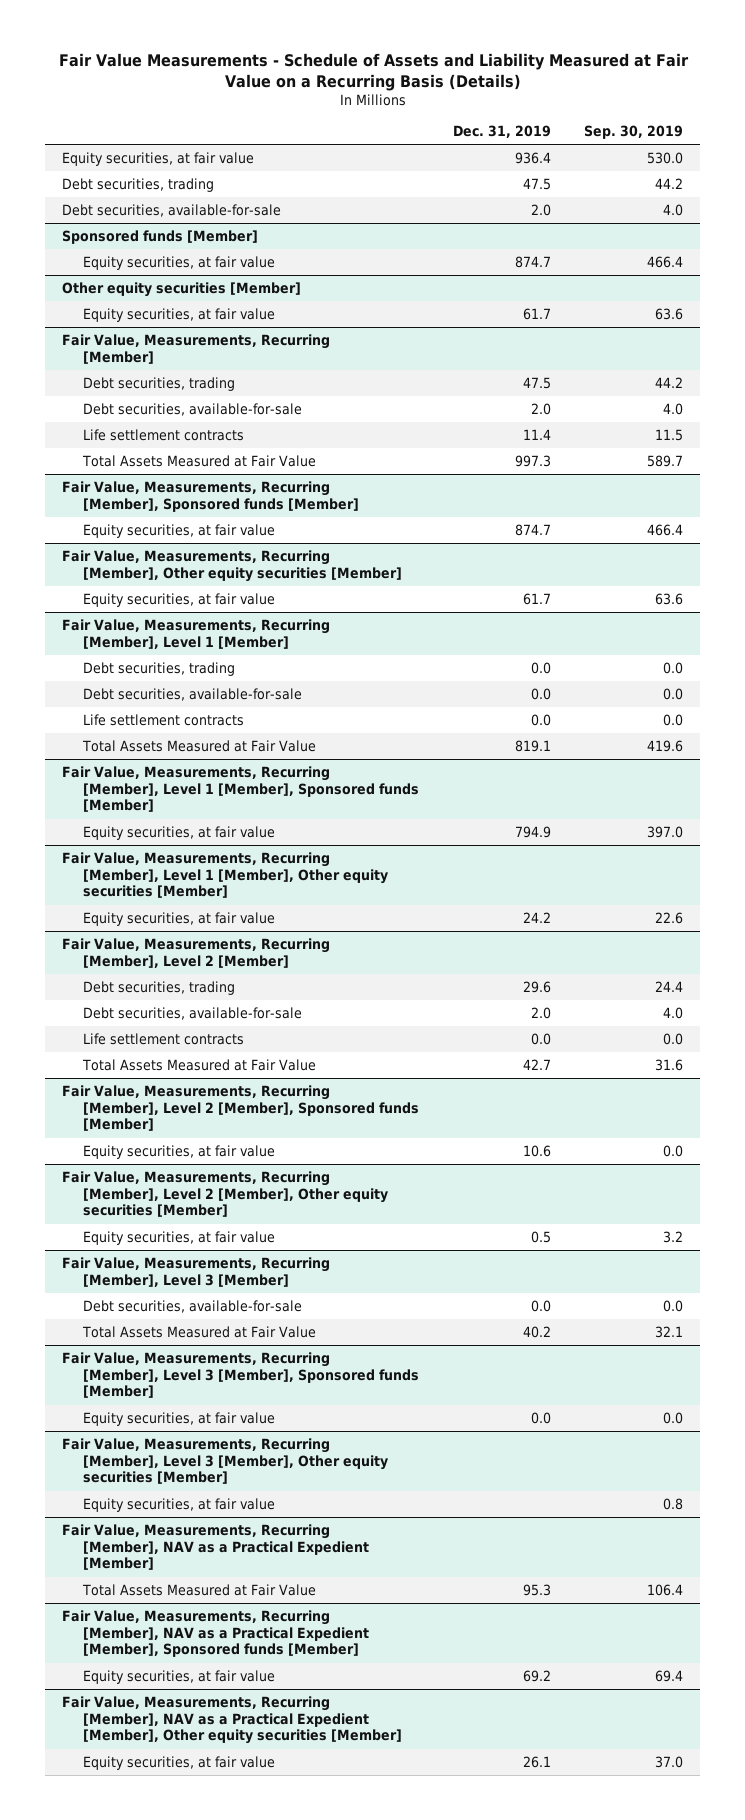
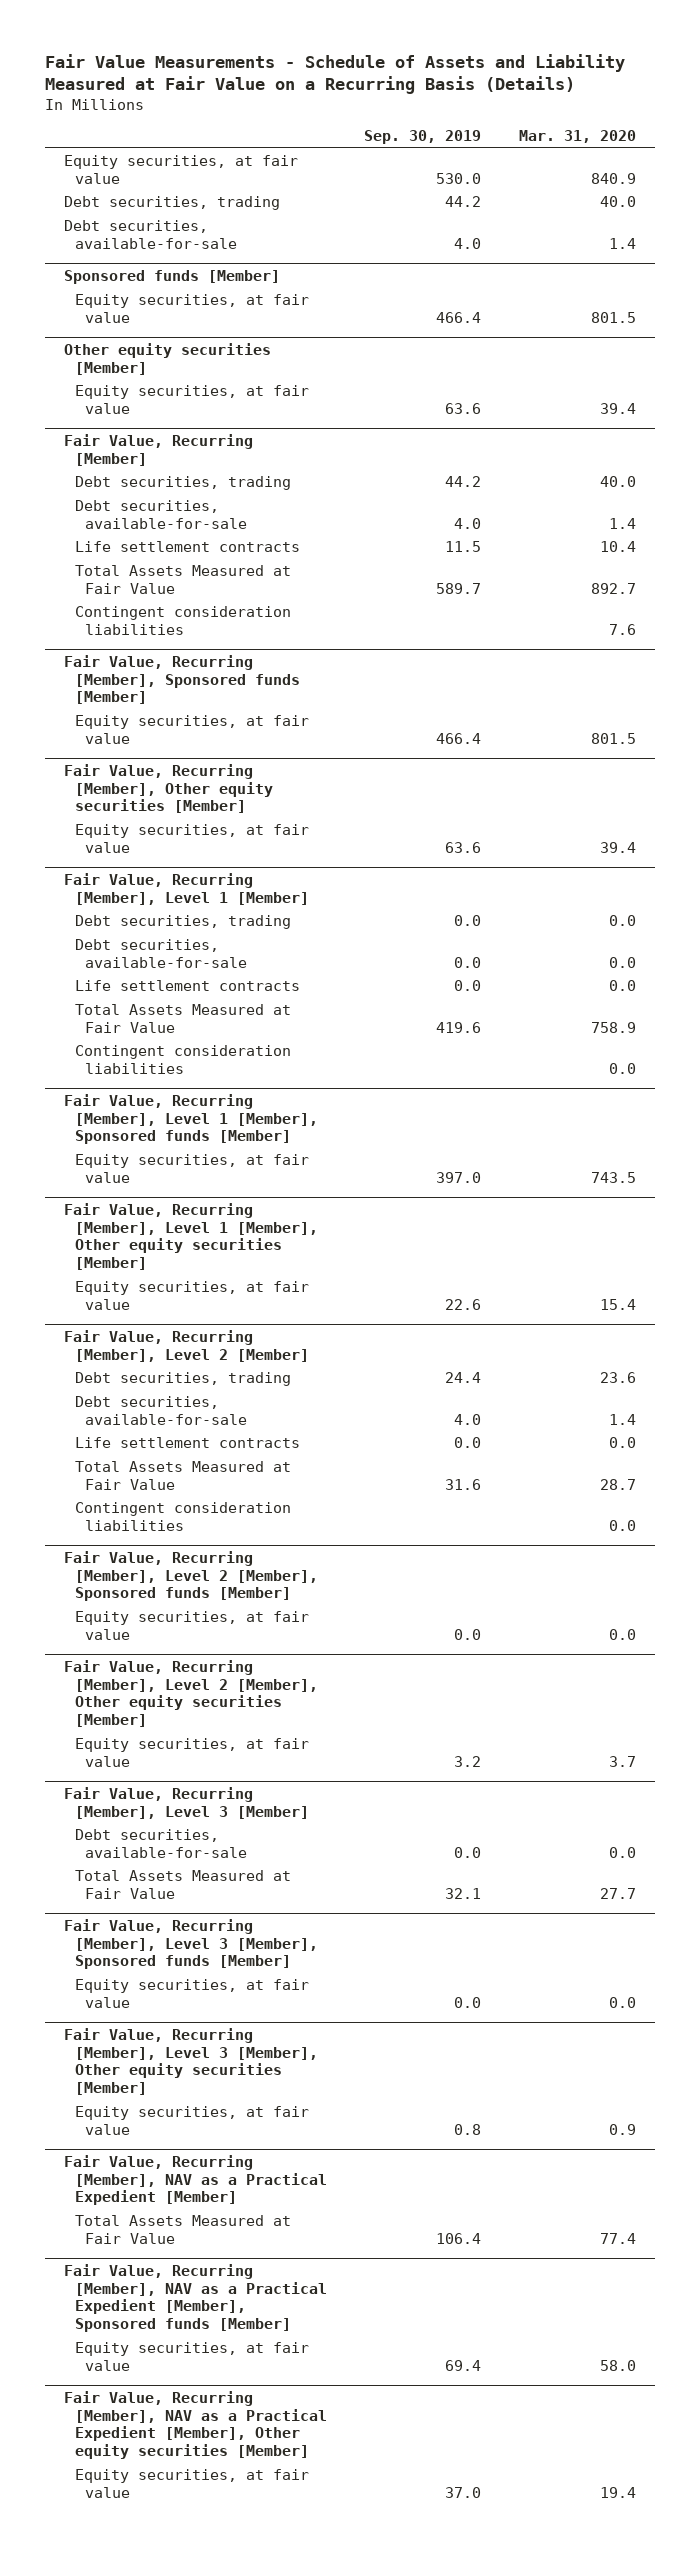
- | Dec. 31, 2019 | Sep. 30, 2019
+ | Sep. 30, 2019 | Mar. 31, 2020
- Fair Value, Measurements, Recurring [Member]
+ Fair Value, Recurring [Member]
- Fair Value, Measurements, Recurring [Member], Sponsored funds [Member]
+ Contingent consideration liabilities | | 7.6
+ Fair Value, Recurring [Member], Sponsored funds [Member]
- Fair Value, Measurements, Recurring [Member], Other equity securities [Member]
+ Fair Value, Recurring [Member], Other equity securities [Member]
- Fair Value, Measurements, Recurring [Member], Level 1 [Member]
+ Fair Value, Recurring [Member], Level 1 [Member]
- Fair Value, Measurements, Recurring [Member], Level 1 [Member], Sponsored funds [Member]
+ Contingent consideration liabilities | | 0.0
+ Fair Value, Recurring [Member], Level 1 [Member], Sponsored funds [Member]
- Fair Value, Measurements, Recurring [Member], Level 1 [Member], Other equity securities [Member]
+ Fair Value, Recurring [Member], Level 1 [Member], Other equity securities [Member]
- Fair Value, Measurements, Recurring [Member], Level 2 [Member]
+ Fair Value, Recurring [Member], Level 2 [Member]
- Fair Value, Measurements, Recurring [Member], Level 2 [Member], Sponsored funds [Member]
+ Contingent consideration liabilities | | 0.0
+ Fair Value, Recurring [Member], Level 2 [Member], Sponsored funds [Member]
- Fair Value, Measurements, Recurring [Member], Level 2 [Member], Other equity securities [Member]
+ Fair Value, Recurring [Member], Level 2 [Member], Other equity securities [Member]
- Fair Value, Measurements, Recurring [Member], Level 3 [Member]
+ Fair Value, Recurring [Member], Level 3 [Member]
- Fair Value, Measurements, Recurring [Member], Level 3 [Member], Sponsored funds [Member]
+ Fair Value, Recurring [Member], Level 3 [Member], Sponsored funds [Member]
- Fair Value, Measurements, Recurring [Member], Level 3 [Member], Other equity securities [Member]
+ Fair Value, Recurring [Member], Level 3 [Member], Other equity securities [Member]
- Fair Value, Measurements, Recurring [Member], NAV as a Practical Expedient [Member]
+ Fair Value, Recurring [Member], NAV as a Practical Expedient [Member]
- Fair Value, Measurements, Recurring [Member], NAV as a Practical Expedient [Member], Sponsored funds [Member]
+ Fair Value, Recurring [Member], NAV as a Practical Expedient [Member], Sponsored funds [Member]
- Fair Value, Measurements, Recurring [Member], NAV as a Practical Expedient [Member], Other equity securities [Member]
+ Fair Value, Recurring [Member], NAV as a Practical Expedient [Member], Other equity securities [Member]

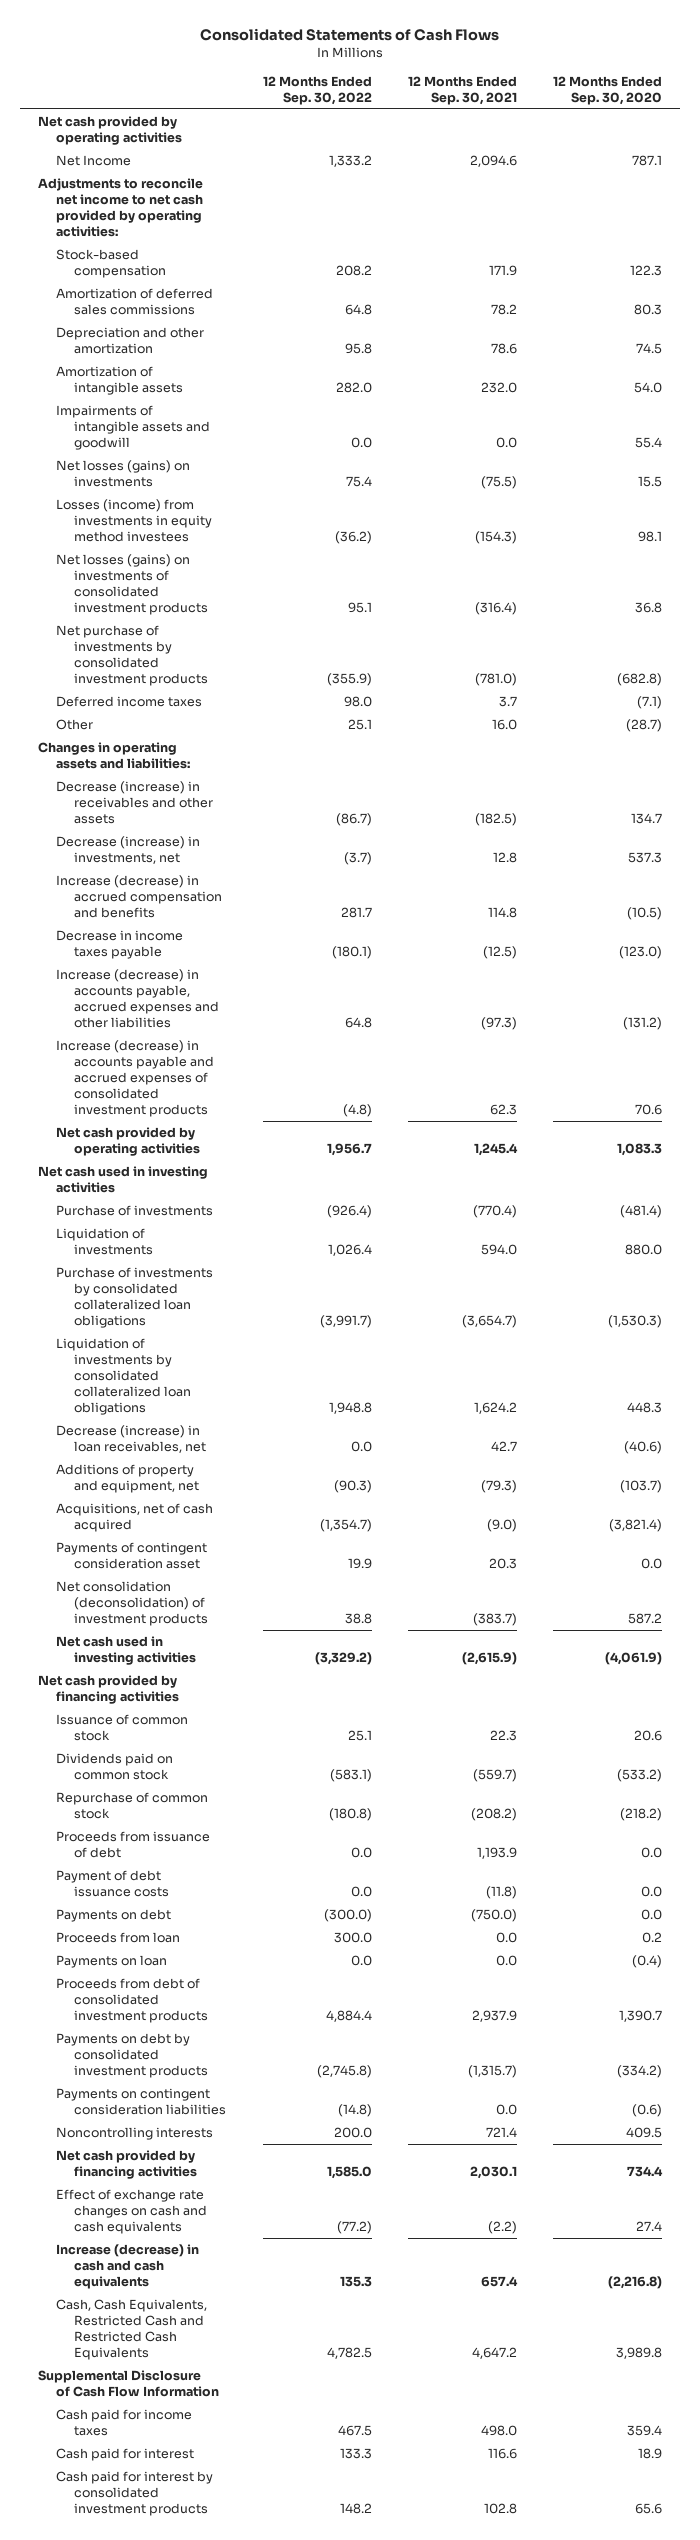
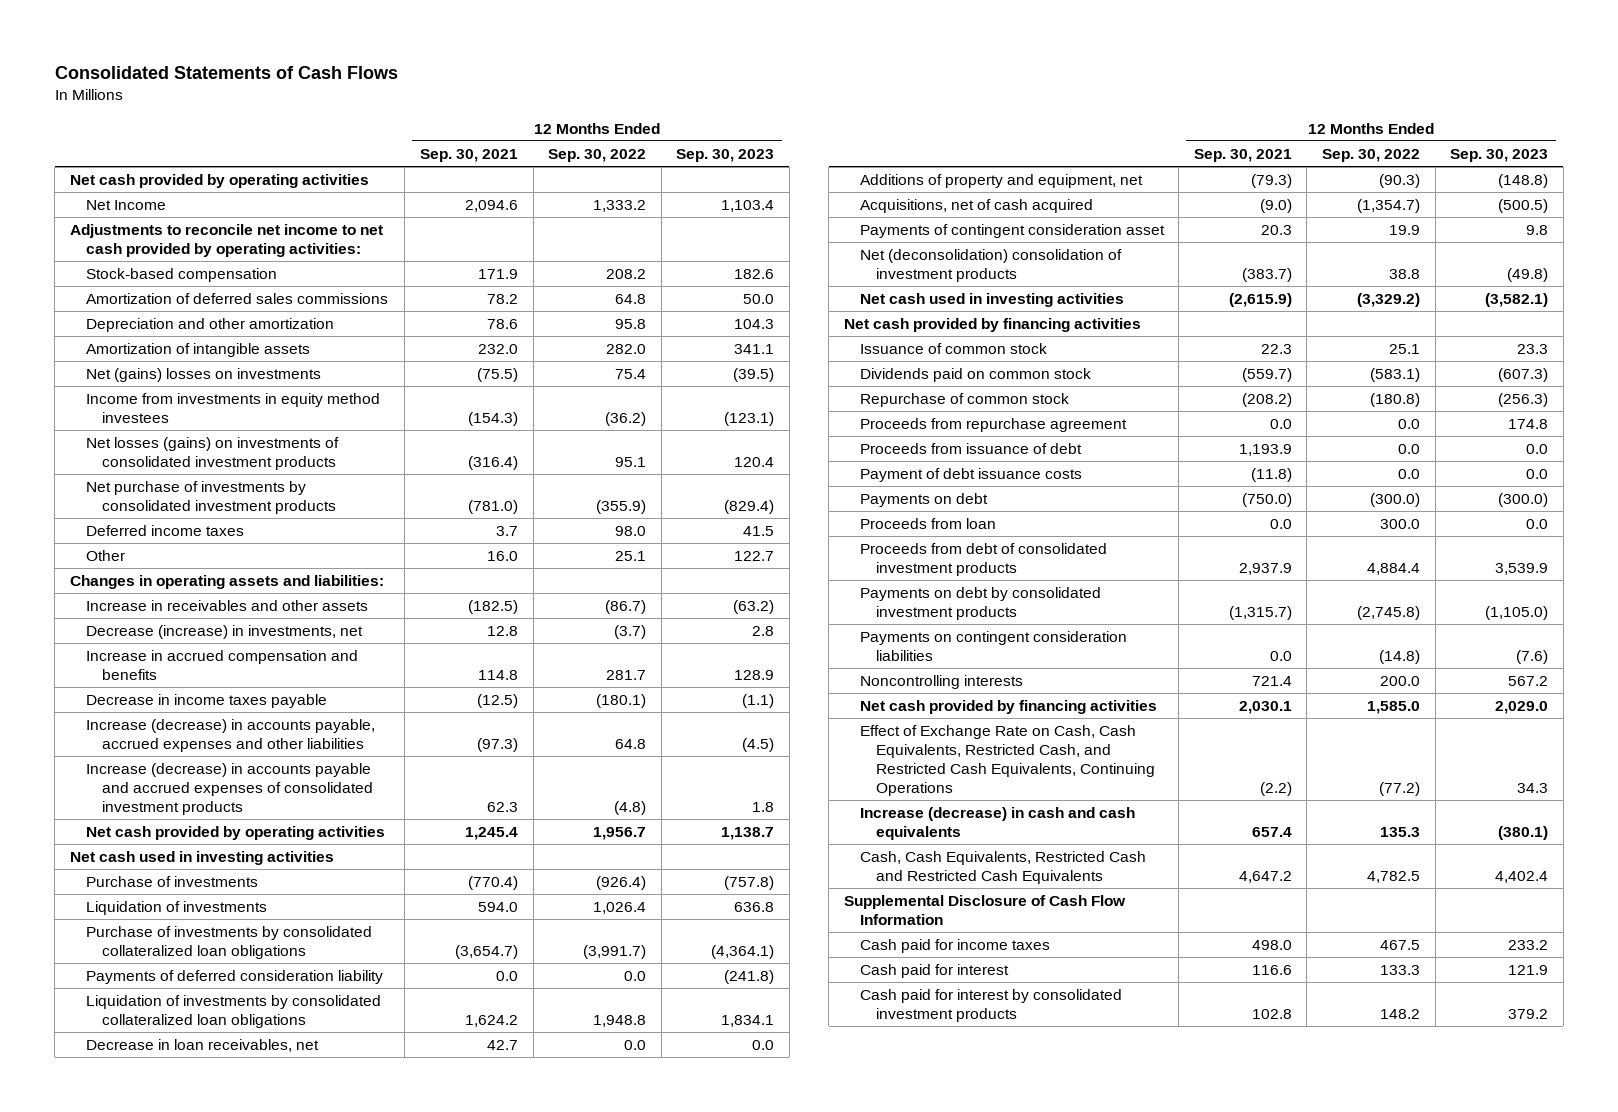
- | 12 Months Ended Sep. 30, 2022 | 12 Months Ended Sep. 30, 2021 | 12 Months Ended Sep. 30, 2020
+ | 12 Months Ended Sep. 30, 2021 | 12 Months Ended Sep. 30, 2022 | 12 Months Ended Sep. 30, 2023
- Impairments of intangible assets and goodwill | 0.0 | 0.0 | 55.4
- Net losses (gains) on investments | 75.4 | (75.5) | 15.5
- Losses (income) from investments in equity method investees | (36.2) | (154.3) | 98.1
+ Net (gains) losses on investments | (75.5) | 75.4 | (39.5)
+ Income from investments in equity method investees | (154.3) | (36.2) | (123.1)
- Decrease (increase) in receivables and other assets | (86.7) | (182.5) | 134.7
+ Increase in receivables and other assets | (182.5) | (86.7) | (63.2)
- Increase (decrease) in accrued compensation and benefits | 281.7 | 114.8 | (10.5)
+ Increase in accrued compensation and benefits | 114.8 | 281.7 | 128.9
+ Payments of deferred consideration liability | 0.0 | 0.0 | (241.8)
- Decrease (increase) in loan receivables, net | 0.0 | 42.7 | (40.6)
+ Decrease in loan receivables, net | 42.7 | 0.0 | 0.0
- Net consolidation (deconsolidation) of investment products | 38.8 | (383.7) | 587.2
+ Net (deconsolidation) consolidation of investment products | (383.7) | 38.8 | (49.8)
+ Proceeds from repurchase agreement | 0.0 | 0.0 | 174.8
- Payments on loan | 0.0 | 0.0 | (0.4)
- Effect of exchange rate changes on cash and cash equivalents | (77.2) | (2.2) | 27.4
+ Effect of Exchange Rate on Cash, Cash Equivalents, Restricted Cash, and Restricted Cash Equivalents, Continuing Operations | (2.2) | (77.2) | 34.3

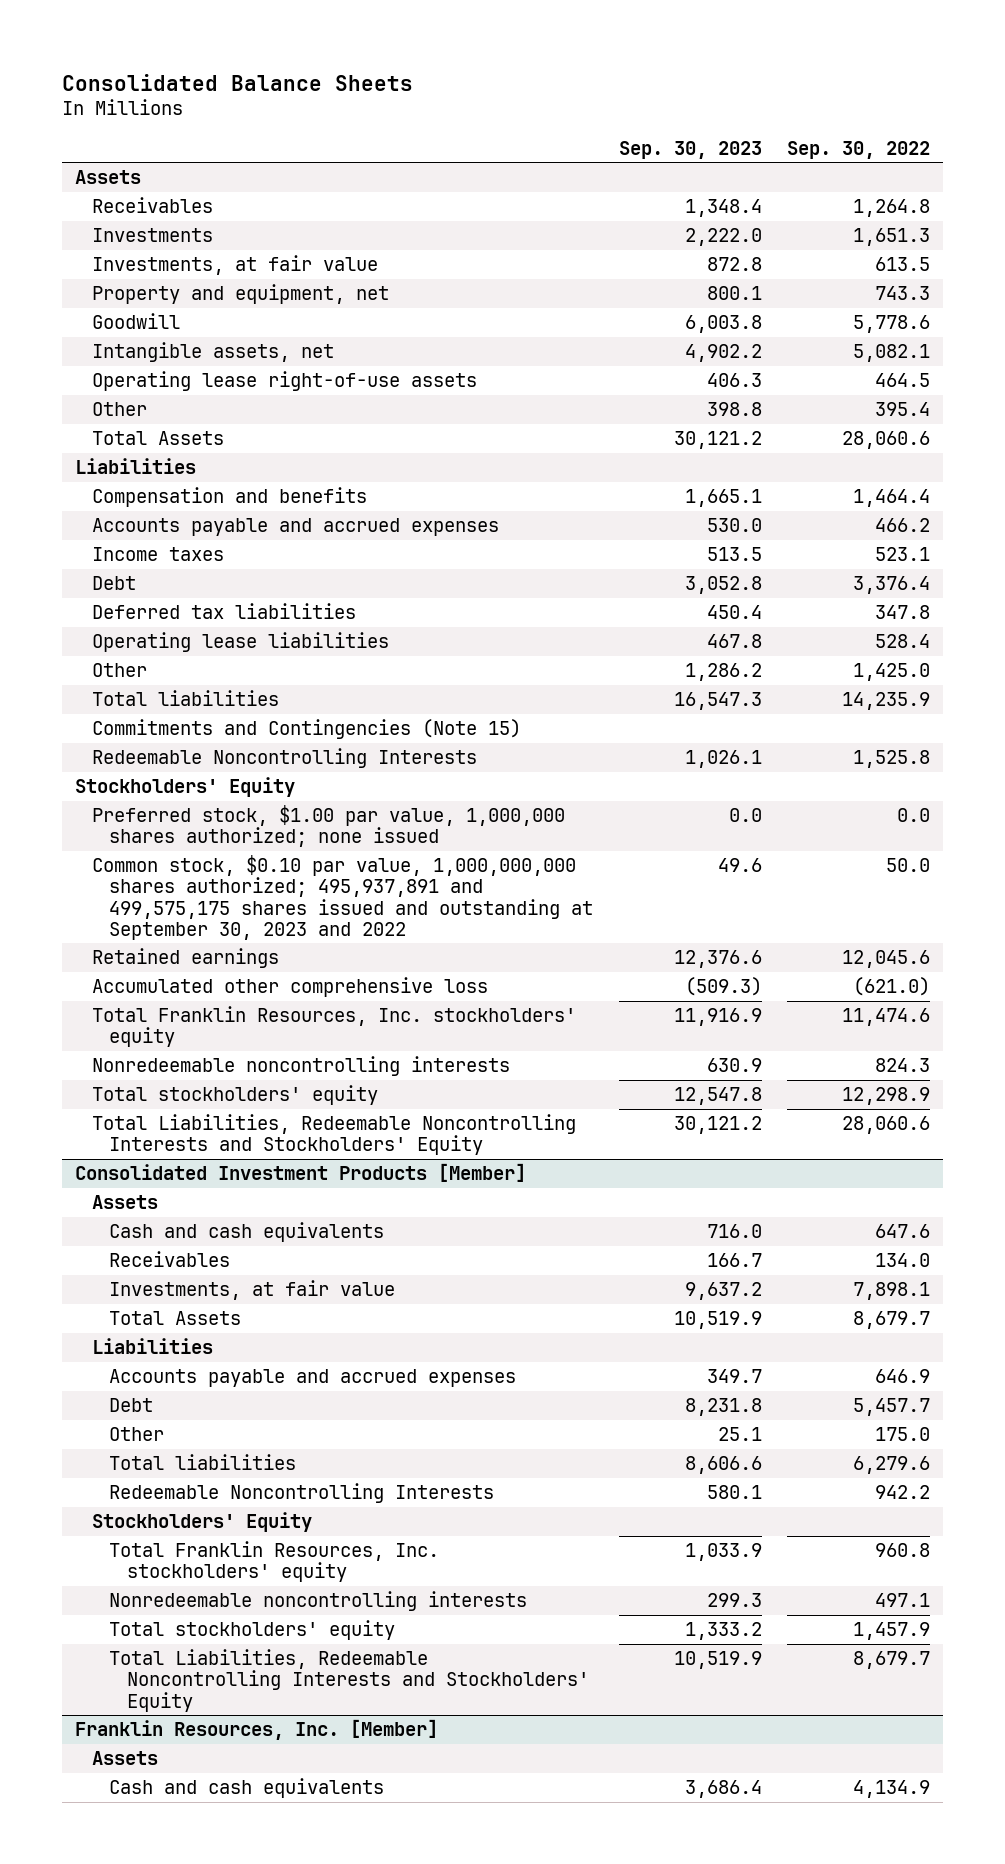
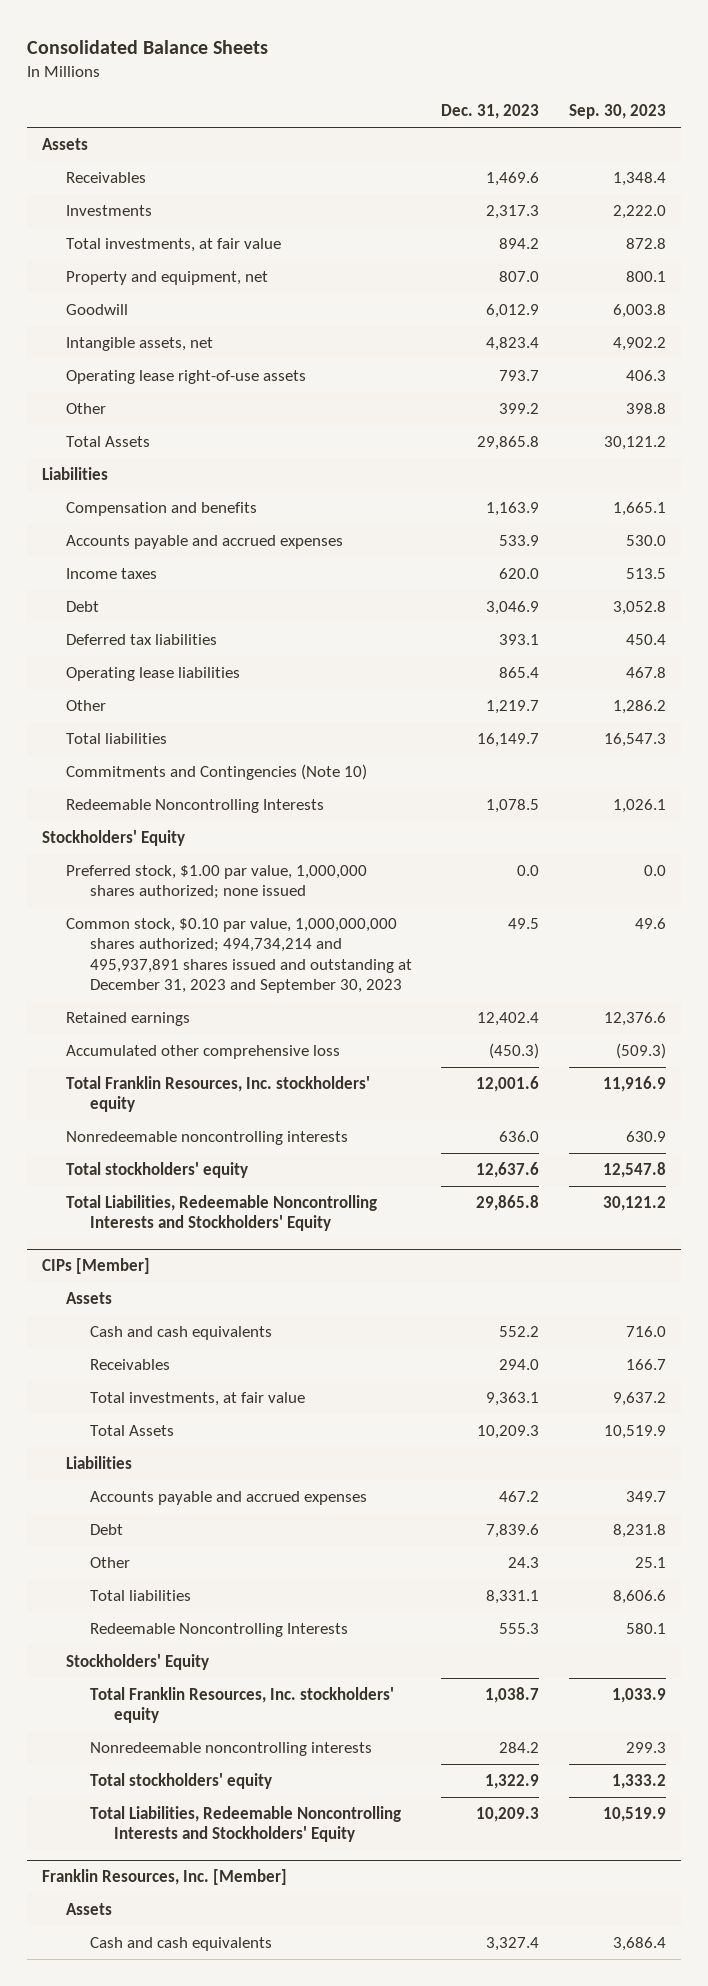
- | Sep. 30, 2023 | Sep. 30, 2022
+ | Dec. 31, 2023 | Sep. 30, 2023
- Investments, at fair value | 872.8 | 613.5
+ Total investments, at fair value | 894.2 | 872.8
- Commitments and Contingencies (Note 15)
+ Commitments and Contingencies (Note 10)
- Common stock, $0.10 par value, 1,000,000,000 shares authorized; 495,937,891 and 499,575,175 shares issued and outstanding at September 30, 2023 and 2022 | 49.6 | 50.0
+ Common stock, $0.10 par value, 1,000,000,000 shares authorized; 494,734,214 and 495,937,891 shares issued and outstanding at December 31, 2023 and September 30, 2023 | 49.5 | 49.6
- Consolidated Investment Products [Member]
+ CIPs [Member]
- Investments, at fair value | 9,637.2 | 7,898.1
+ Total investments, at fair value | 9,363.1 | 9,637.2

